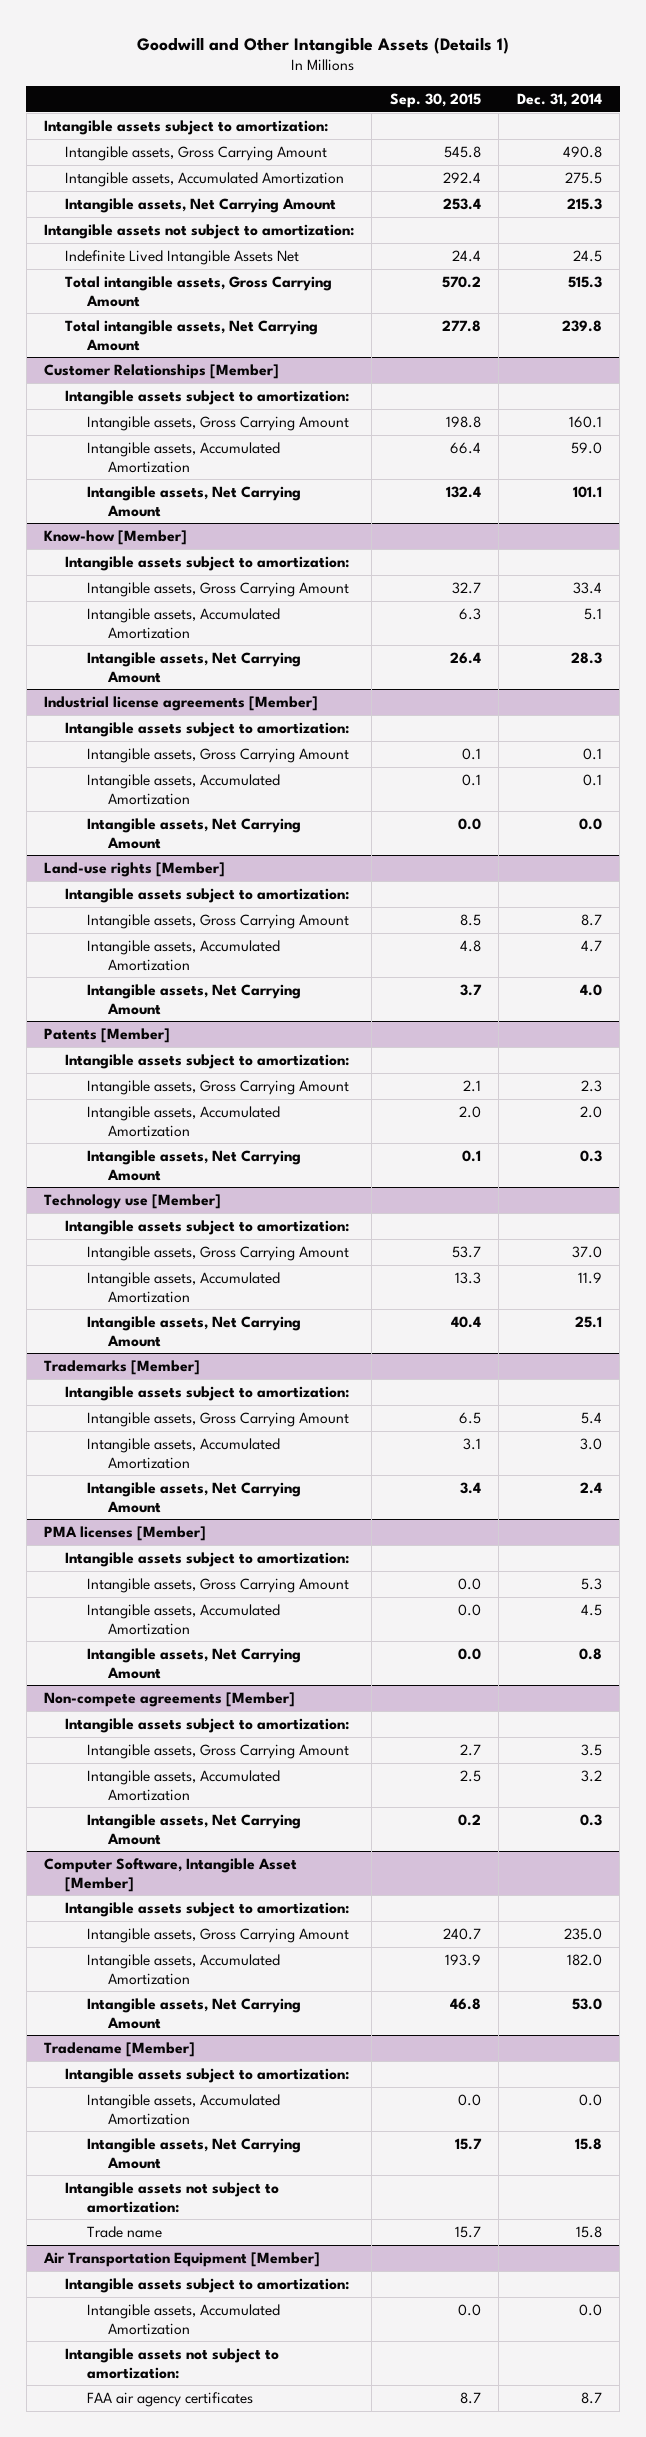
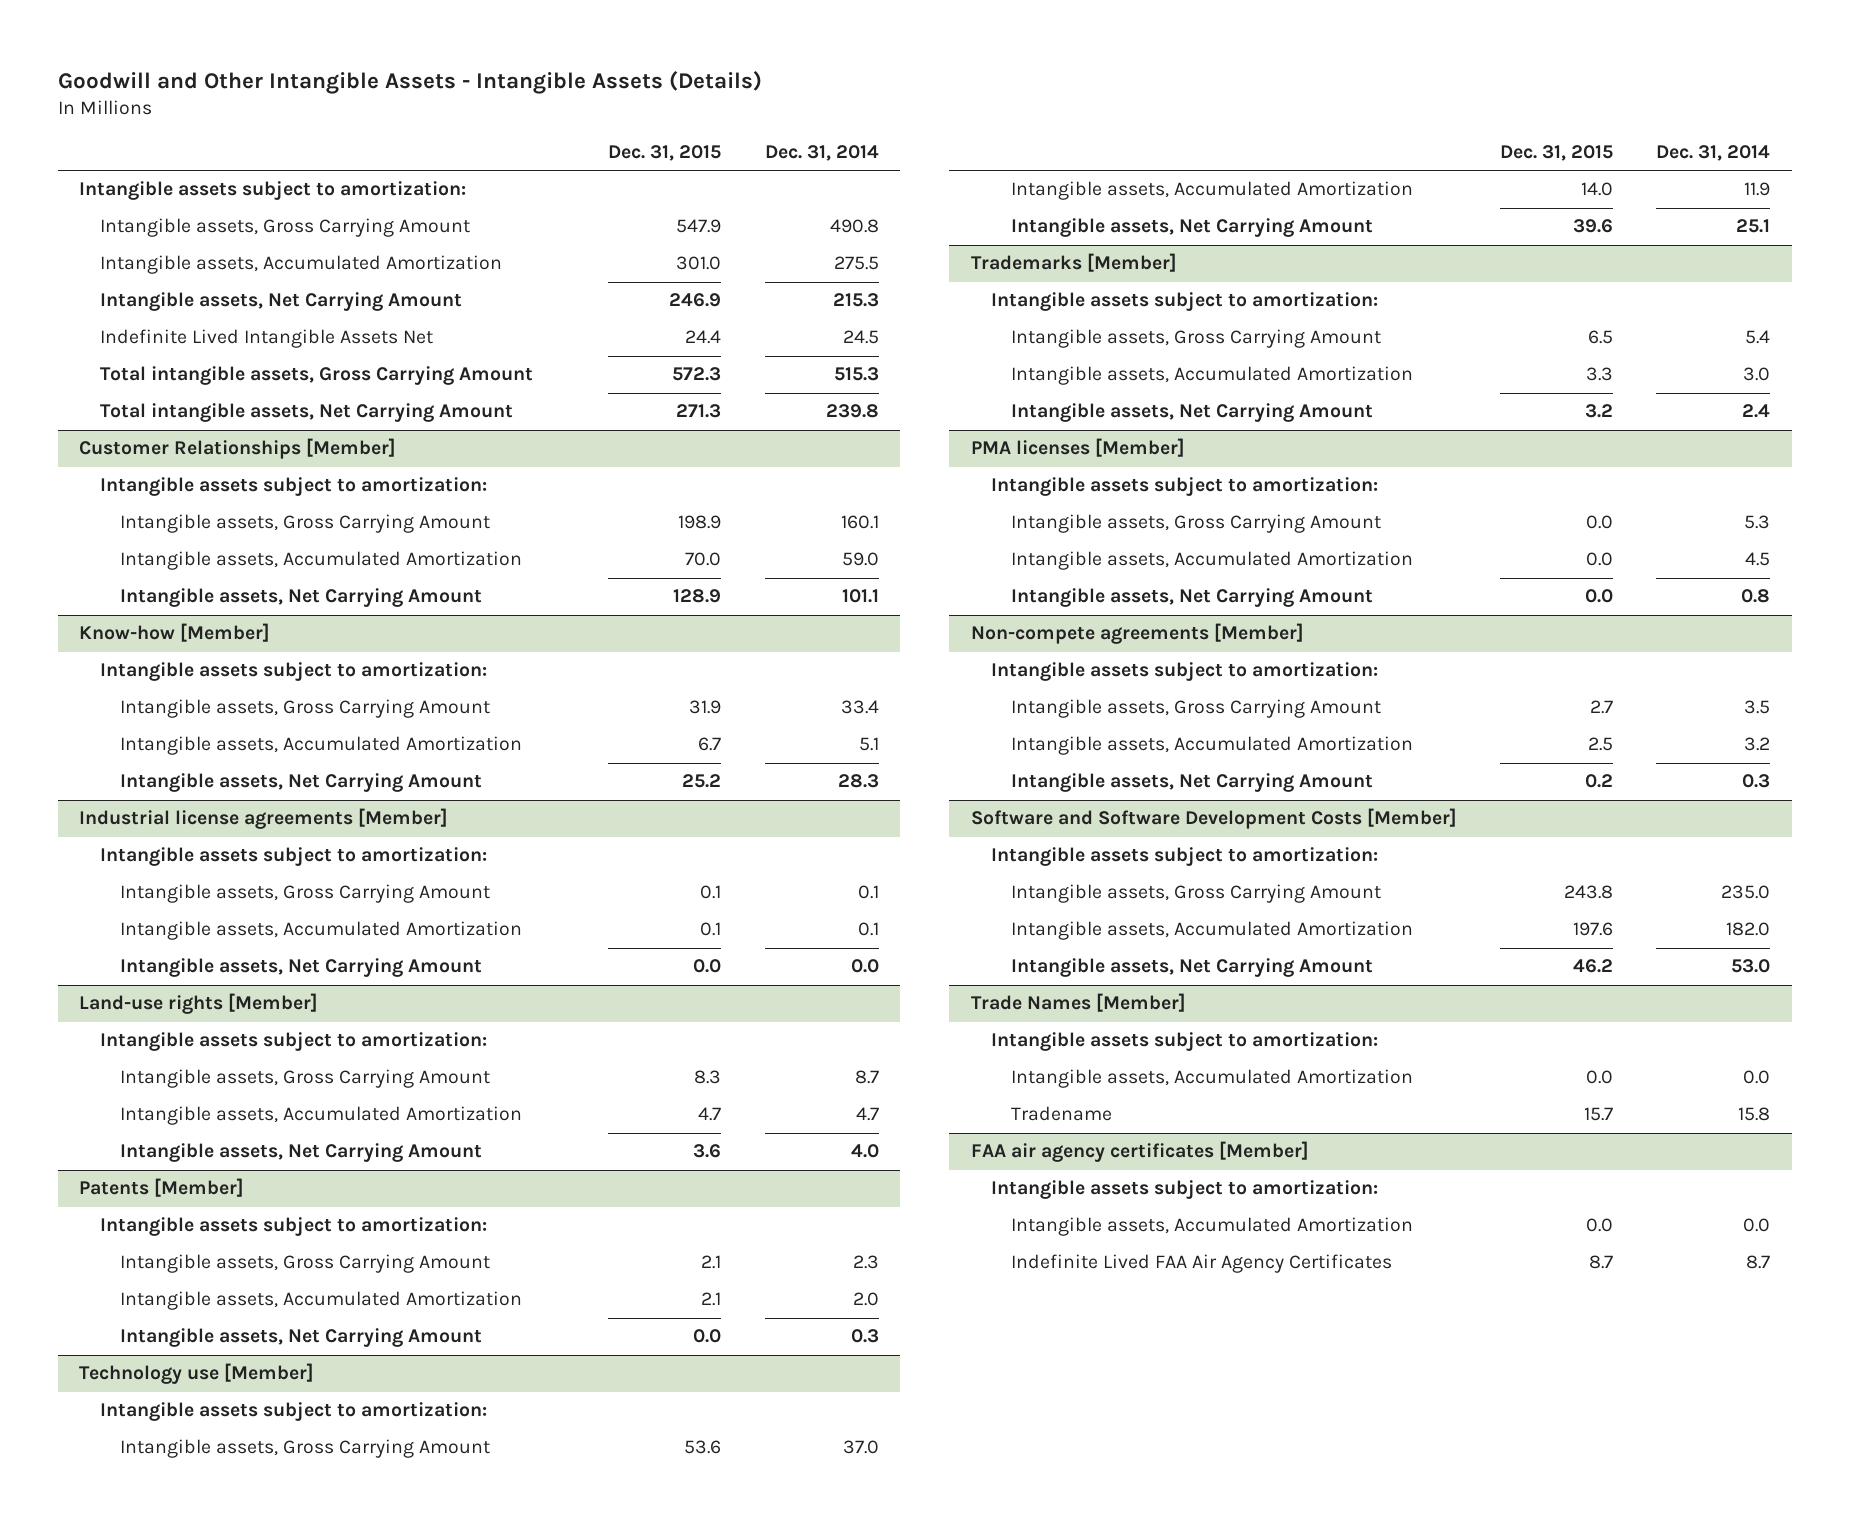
- Goodwill and Other Intangible Assets (Details 1)
+ Goodwill and Other Intangible Assets - Intangible Assets (Details)
- | Sep. 30, 2015 | Dec. 31, 2014
+ | Dec. 31, 2015 | Dec. 31, 2014
- Intangible assets not subject to amortization:
- Computer Software, Intangible Asset [Member]
+ Software and Software Development Costs [Member]
- Tradename [Member]
+ Trade Names [Member]
- Intangible assets, Net Carrying Amount | 15.7 | 15.8
- Intangible assets not subject to amortization:
- Trade name | 15.7 | 15.8
- Air Transportation Equipment [Member]
+ Tradename | 15.7 | 15.8
+ FAA air agency certificates [Member]
- Intangible assets not subject to amortization:
- FAA air agency certificates | 8.7 | 8.7
+ Indefinite Lived FAA Air Agency Certificates | 8.7 | 8.7

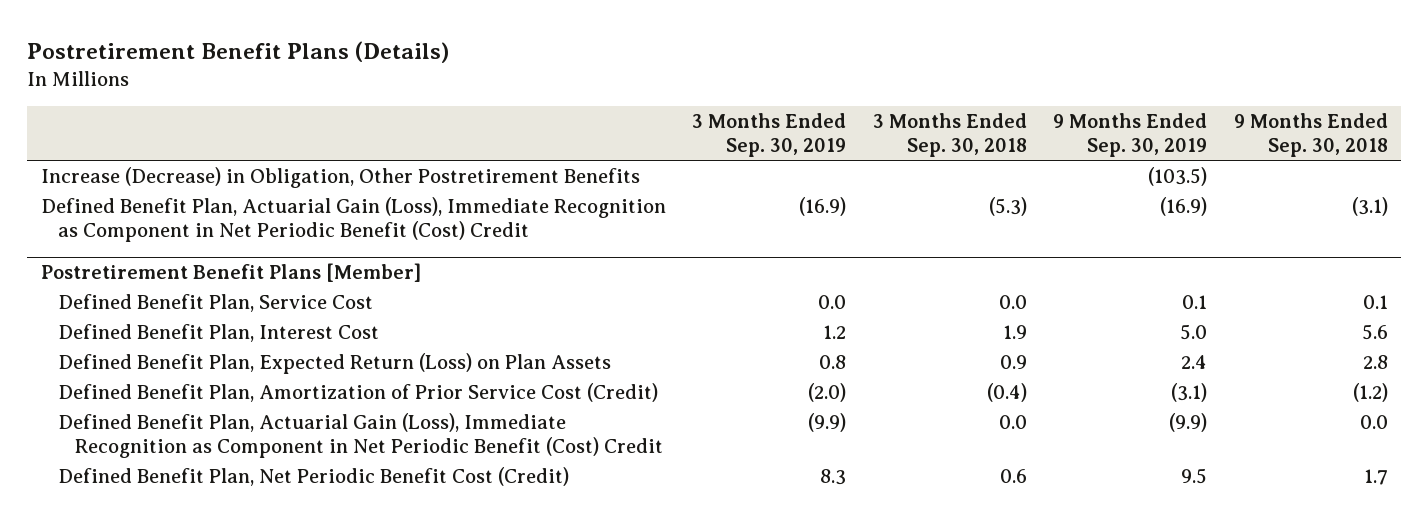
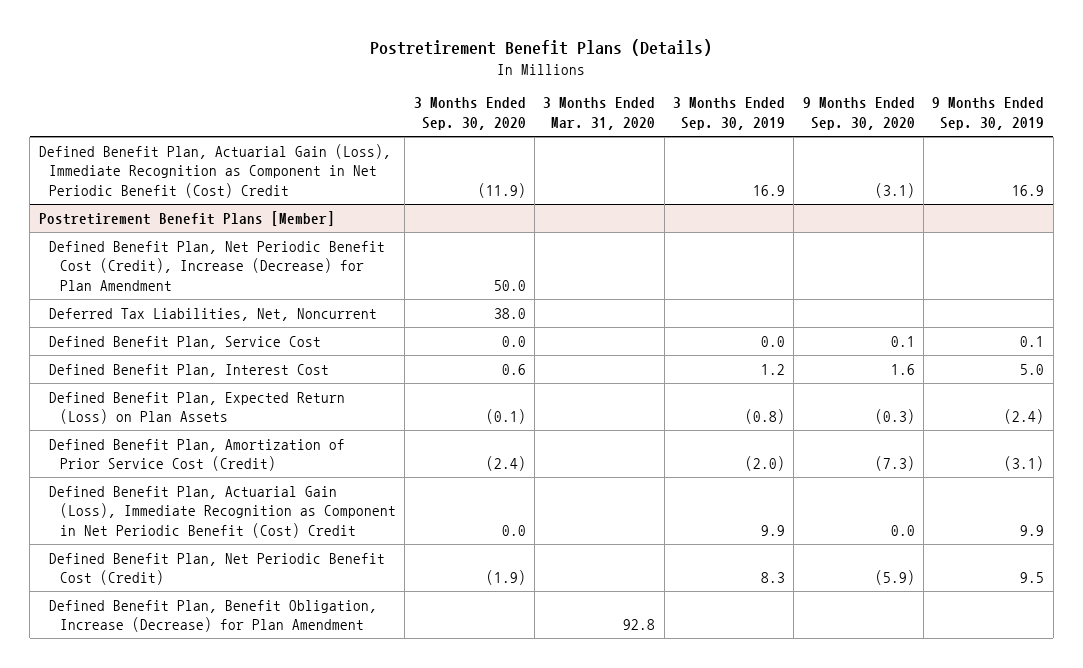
- | 3 Months Ended Sep. 30, 2019 | 3 Months Ended Sep. 30, 2018 | 9 Months Ended Sep. 30, 2019 | 9 Months Ended Sep. 30, 2018
+ | 3 Months Ended Sep. 30, 2020 | 3 Months Ended Mar. 31, 2020 | 3 Months Ended Sep. 30, 2019 | 9 Months Ended Sep. 30, 2020 | 9 Months Ended Sep. 30, 2019
- Increase (Decrease) in Obligation, Other Postretirement Benefits | | | (103.5) |
- Defined Benefit Plan, Actuarial Gain (Loss), Immediate Recognition as Component in Net Periodic Benefit (Cost) Credit | (16.9) | (5.3) | (16.9) | (3.1)
+ Defined Benefit Plan, Actuarial Gain (Loss), Immediate Recognition as Component in Net Periodic Benefit (Cost) Credit | (11.9) | | 16.9 | (3.1) | 16.9
@ Postretirement Benefit Plans [Member]
+ Defined Benefit Plan, Net Periodic Benefit Cost (Credit), Increase (Decrease) for Plan Amendment | 50.0 | | | |
+ Deferred Tax Liabilities, Net, Noncurrent | 38.0 | | | |
- Defined Benefit Plan, Expected Return (Loss) on Plan Assets | 0.8 | 0.9 | 2.4 | 2.8
+ Defined Benefit Plan, Expected Return (Loss) on Plan Assets | (0.1) | | (0.8) | (0.3) | (2.4)
- Defined Benefit Plan, Actuarial Gain (Loss), Immediate Recognition as Component in Net Periodic Benefit (Cost) Credit | (9.9) | 0.0 | (9.9) | 0.0
+ Defined Benefit Plan, Actuarial Gain (Loss), Immediate Recognition as Component in Net Periodic Benefit (Cost) Credit | 0.0 | | 9.9 | 0.0 | 9.9
+ Defined Benefit Plan, Benefit Obligation, Increase (Decrease) for Plan Amendment | | 92.8 | | |

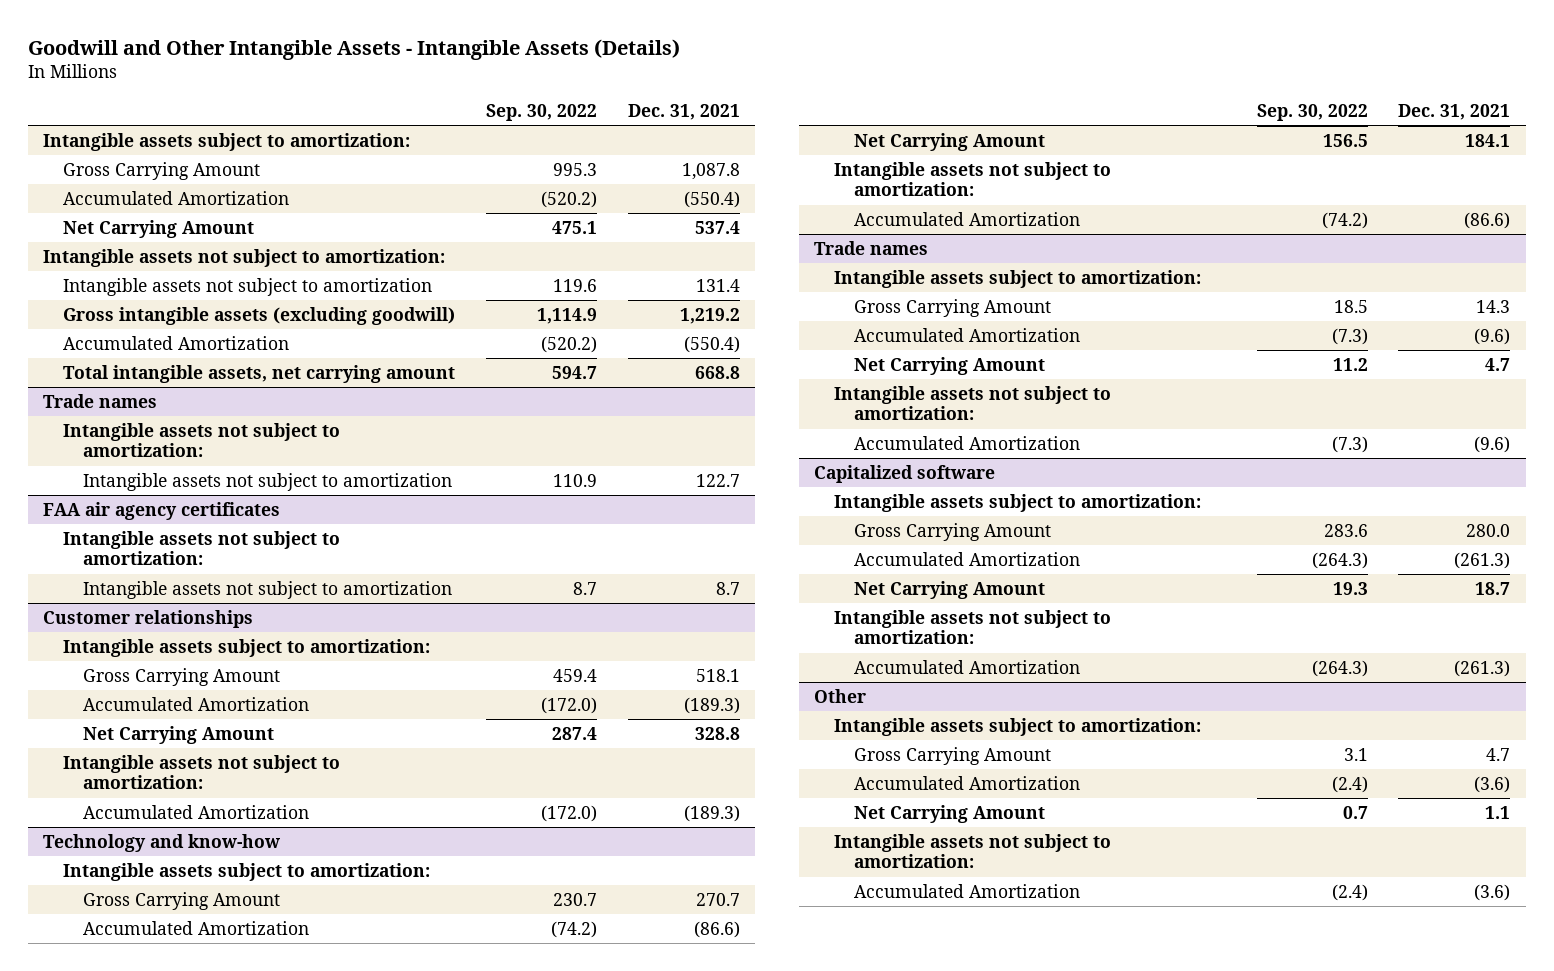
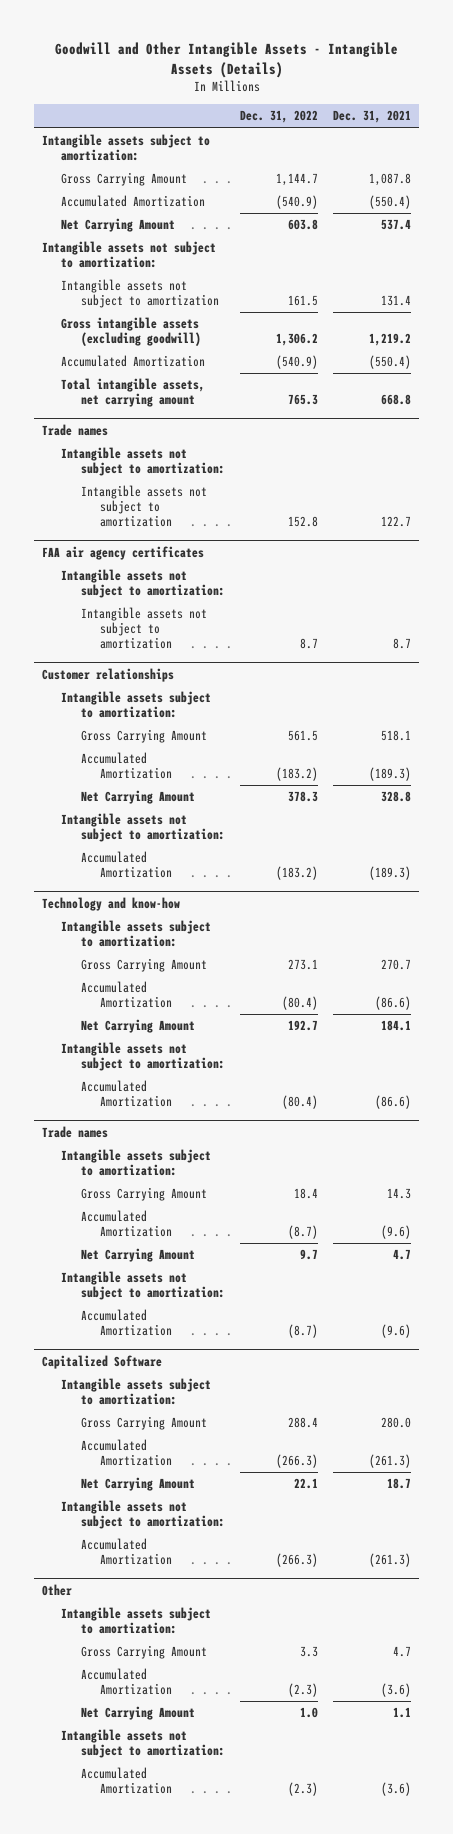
- | Sep. 30, 2022 | Dec. 31, 2021
+ | Dec. 31, 2022 | Dec. 31, 2021
- Capitalized software
+ Capitalized Software

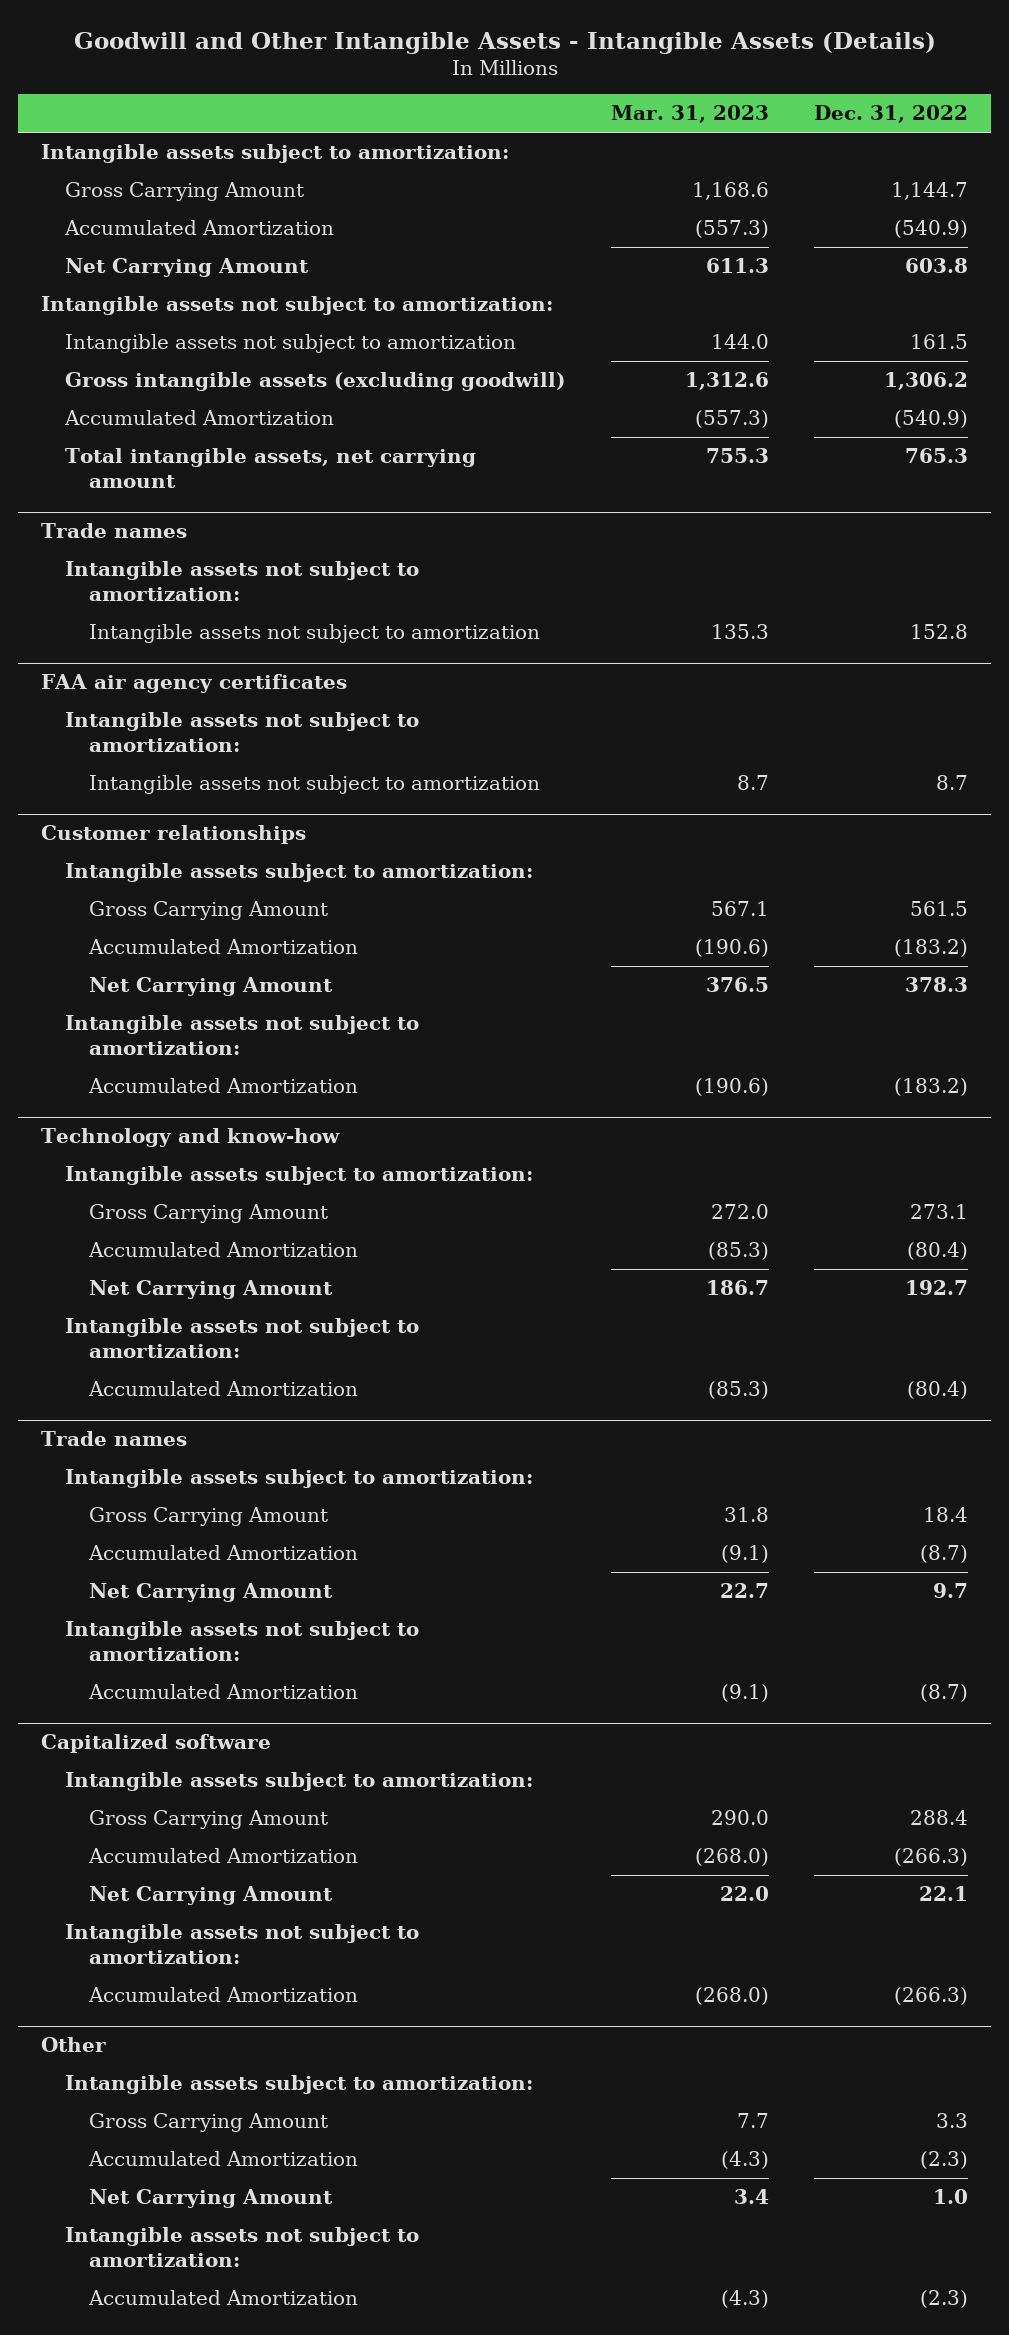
- | Dec. 31, 2022 | Dec. 31, 2021
+ | Mar. 31, 2023 | Dec. 31, 2022
- Capitalized Software
+ Capitalized software

